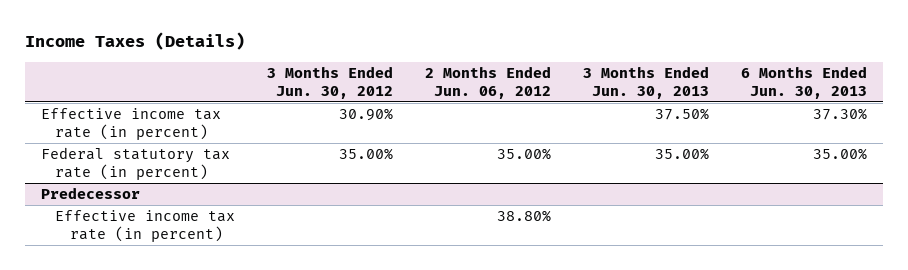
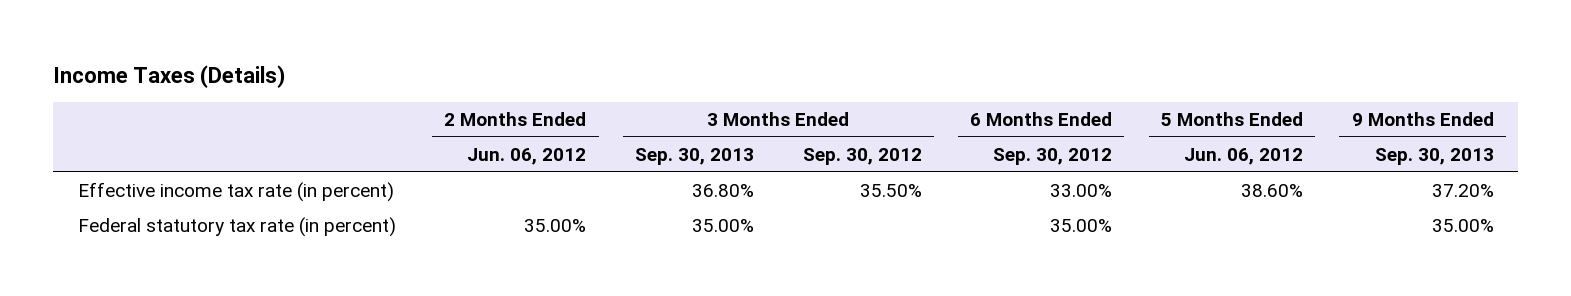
- | 3 Months Ended Jun. 30, 2012 | 2 Months Ended Jun. 06, 2012 | 3 Months Ended Jun. 30, 2013 | 6 Months Ended Jun. 30, 2013
+ | 2 Months Ended Jun. 06, 2012 | 3 Months Ended Sep. 30, 2013 | 3 Months Ended Sep. 30, 2012 | 6 Months Ended Sep. 30, 2012 | 5 Months Ended Jun. 06, 2012 | 9 Months Ended Sep. 30, 2013
- Predecessor
- Effective income tax rate (in percent) | | 38.80% | |

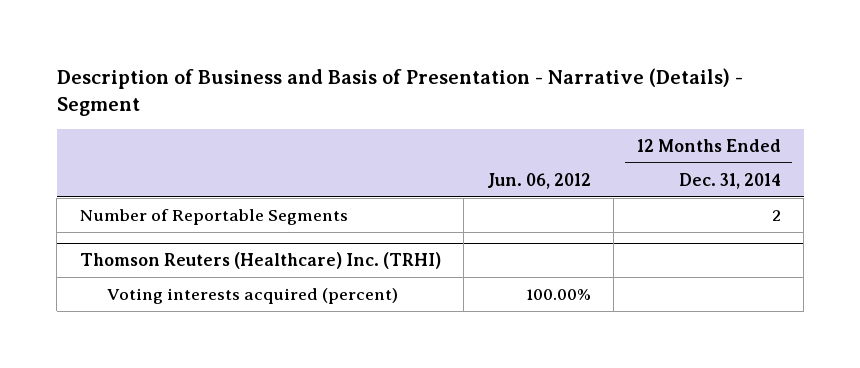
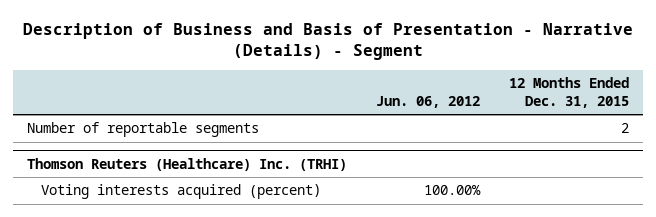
- | Jun. 06, 2012 | 12 Months Ended Dec. 31, 2014
+ | Jun. 06, 2012 | 12 Months Ended Dec. 31, 2015
- Number of Reportable Segments | | 2
+ Number of reportable segments | | 2

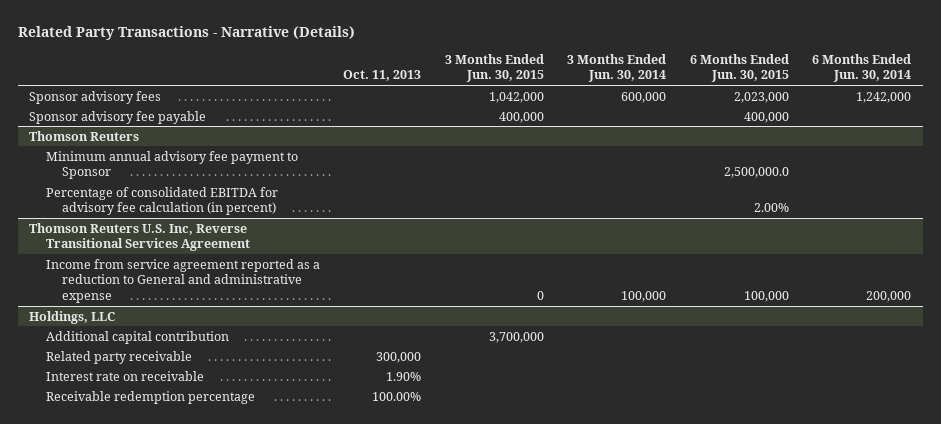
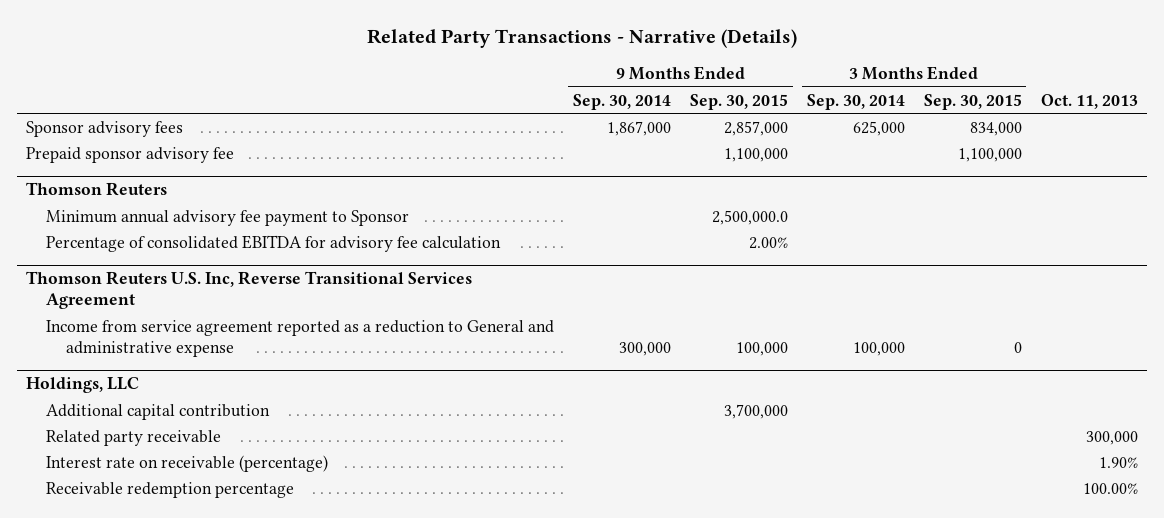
- | Oct. 11, 2013 | 3 Months Ended Jun. 30, 2015 | 3 Months Ended Jun. 30, 2014 | 6 Months Ended Jun. 30, 2015 | 6 Months Ended Jun. 30, 2014
+ | 9 Months Ended Sep. 30, 2014 | 9 Months Ended Sep. 30, 2015 | 3 Months Ended Sep. 30, 2014 | 3 Months Ended Sep. 30, 2015 | Oct. 11, 2013
- Sponsor advisory fee payable | | 400,000 | | 400,000 |
+ Prepaid sponsor advisory fee | | 1,100,000 | | 1,100,000 |
@ Thomson Reuters
- Percentage of consolidated EBITDA for advisory fee calculation (in percent) | | | | 2.00% |
+ Percentage of consolidated EBITDA for advisory fee calculation | | 2.00% | | |
@ Holdings, LLC
- Interest rate on receivable | 1.90% | | | |
+ Interest rate on receivable (percentage) | | | | | 1.90%

